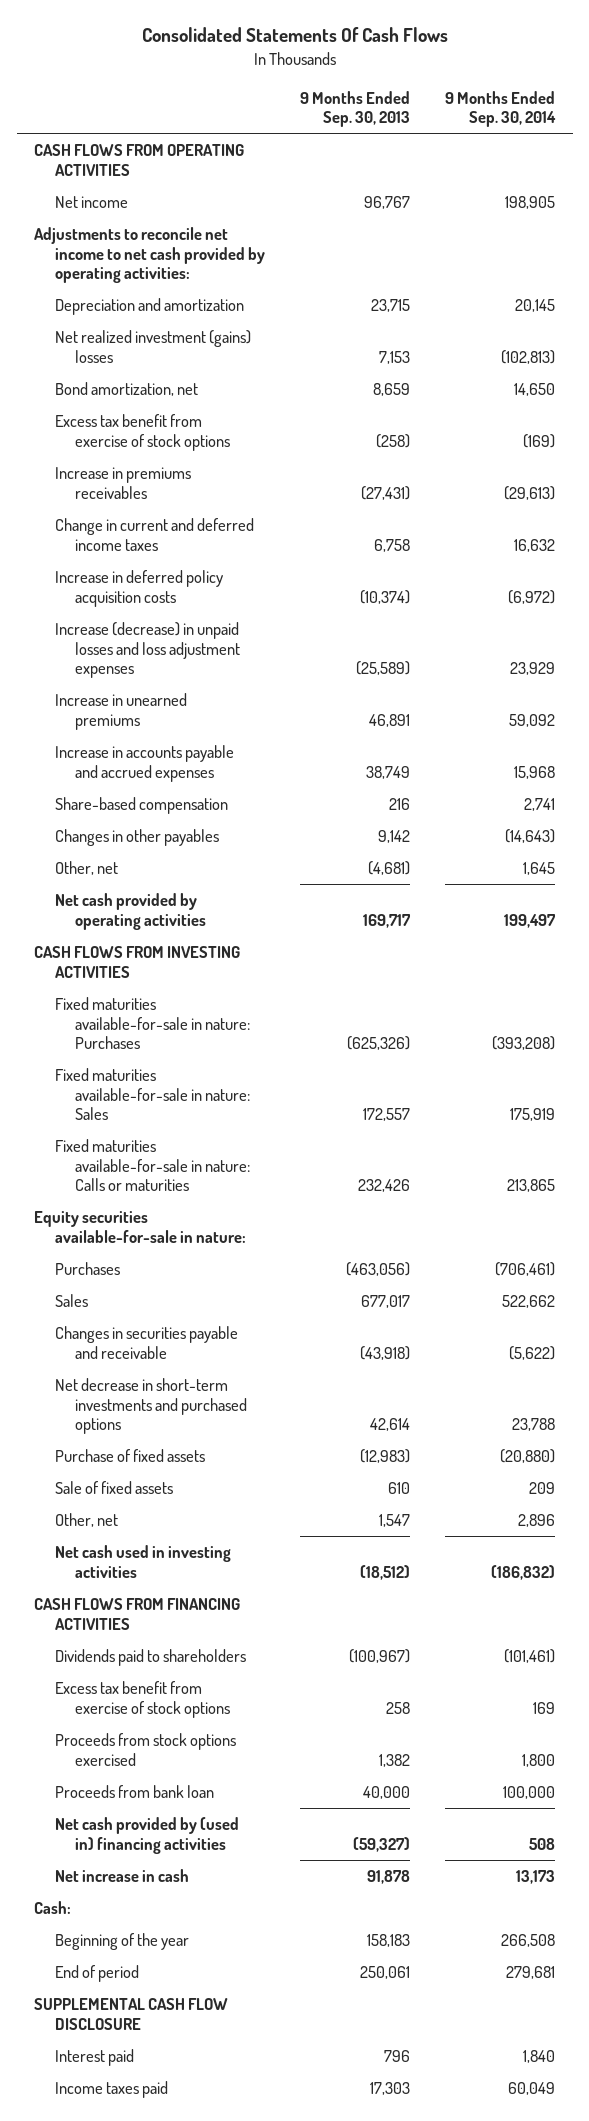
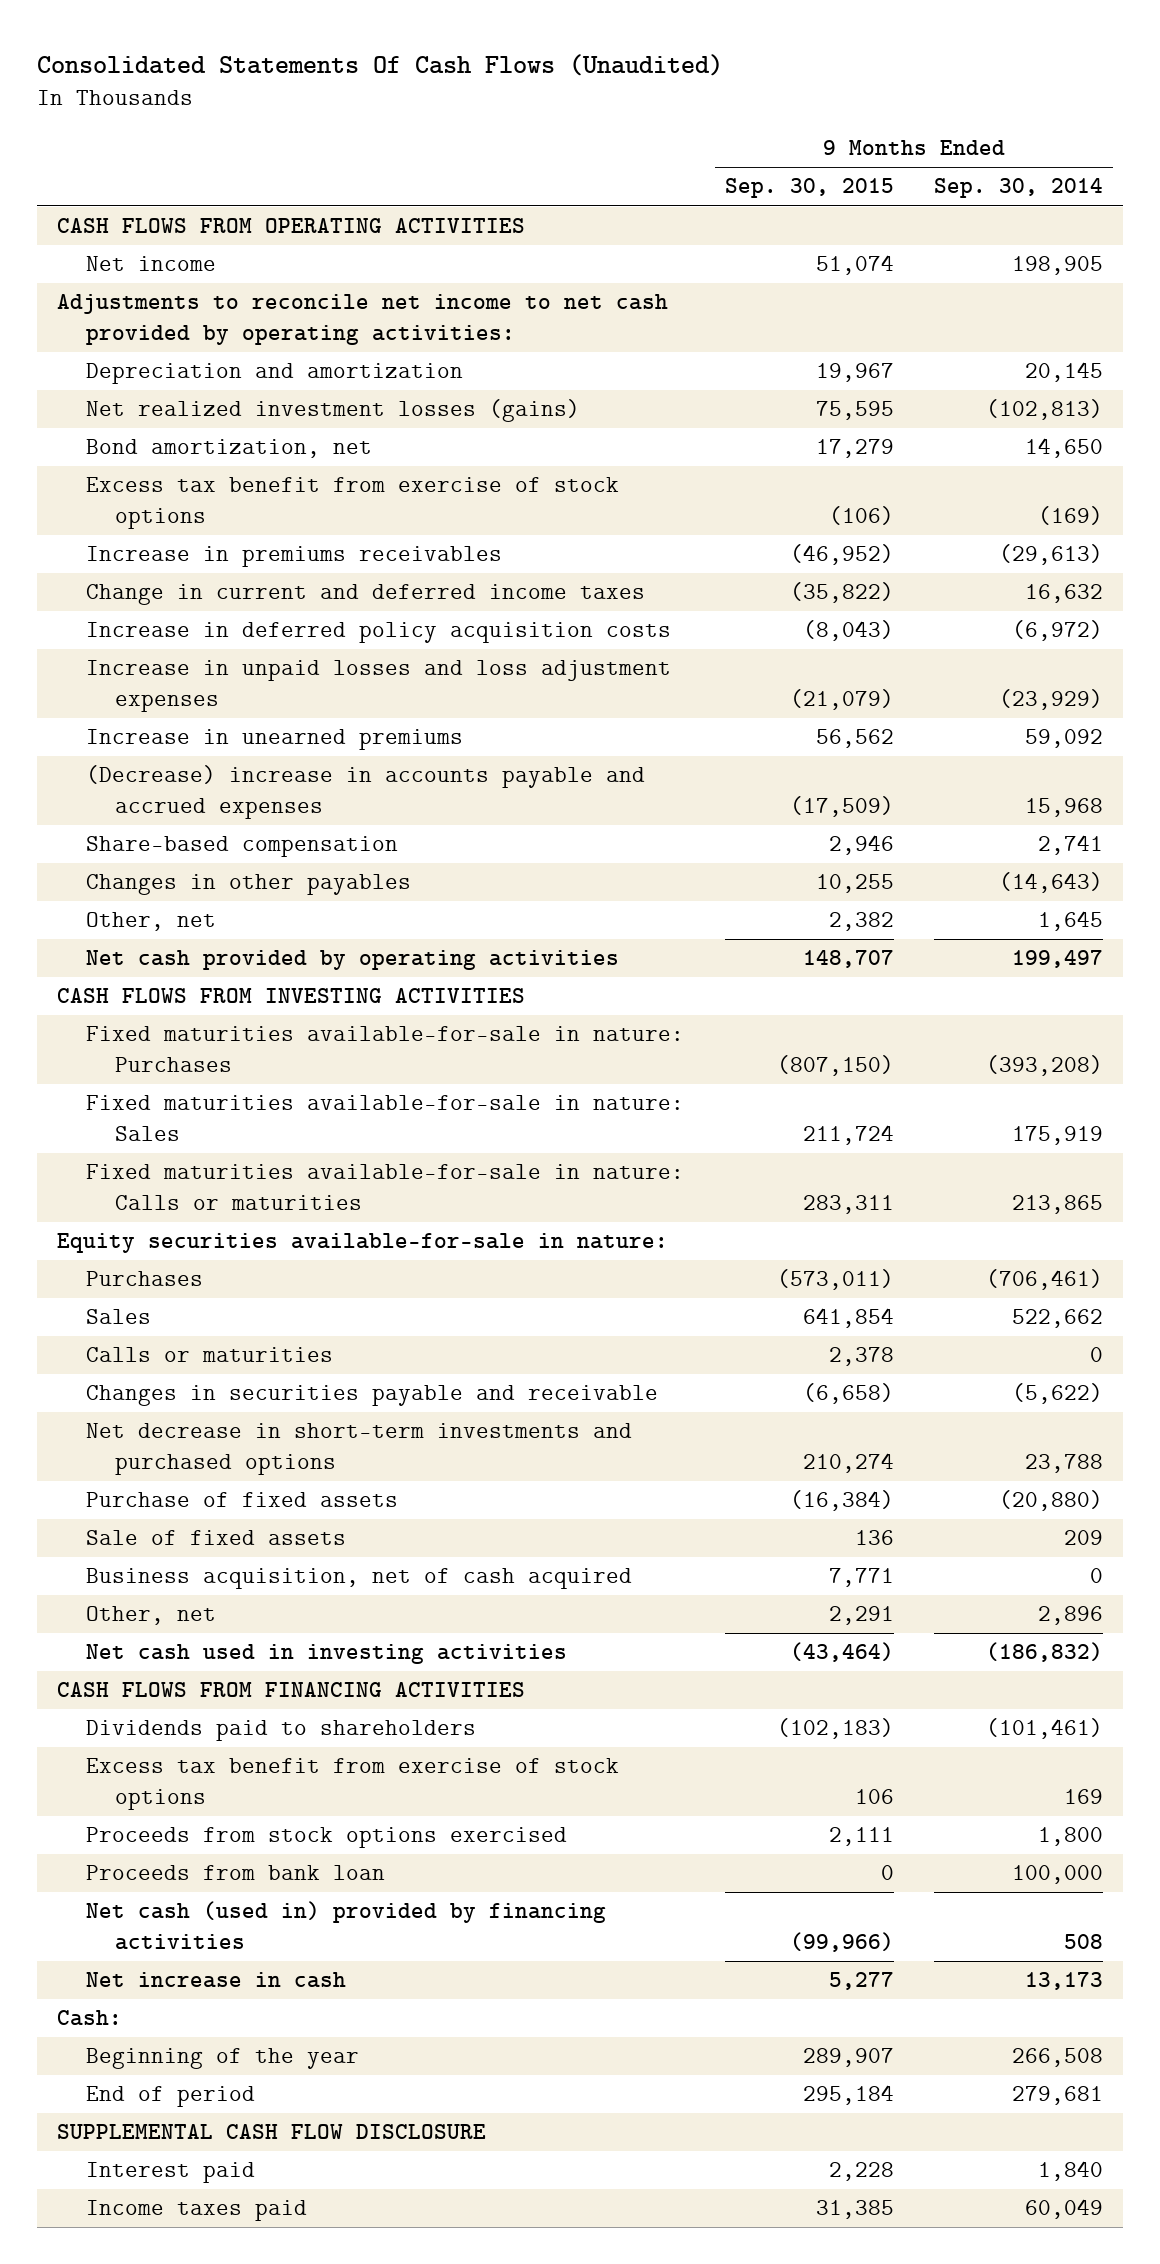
- Consolidated Statements Of Cash Flows
+ Consolidated Statements Of Cash Flows (Unaudited)
- | 9 Months Ended Sep. 30, 2013 | 9 Months Ended Sep. 30, 2014
+ | 9 Months Ended Sep. 30, 2015 | 9 Months Ended Sep. 30, 2014
- Net realized investment (gains) losses | 7,153 | (102,813)
+ Net realized investment losses (gains) | 75,595 | (102,813)
- Increase (decrease) in unpaid losses and loss adjustment expenses | (25,589) | 23,929
+ Increase in unpaid losses and loss adjustment expenses | (21,079) | (23,929)
- Increase in accounts payable and accrued expenses | 38,749 | 15,968
+ (Decrease) increase in accounts payable and accrued expenses | (17,509) | 15,968
+ Calls or maturities | 2,378 | 0
+ Business acquisition, net of cash acquired | 7,771 | 0
- Net cash provided by (used in) financing activities | (59,327) | 508
+ Net cash (used in) provided by financing activities | (99,966) | 508

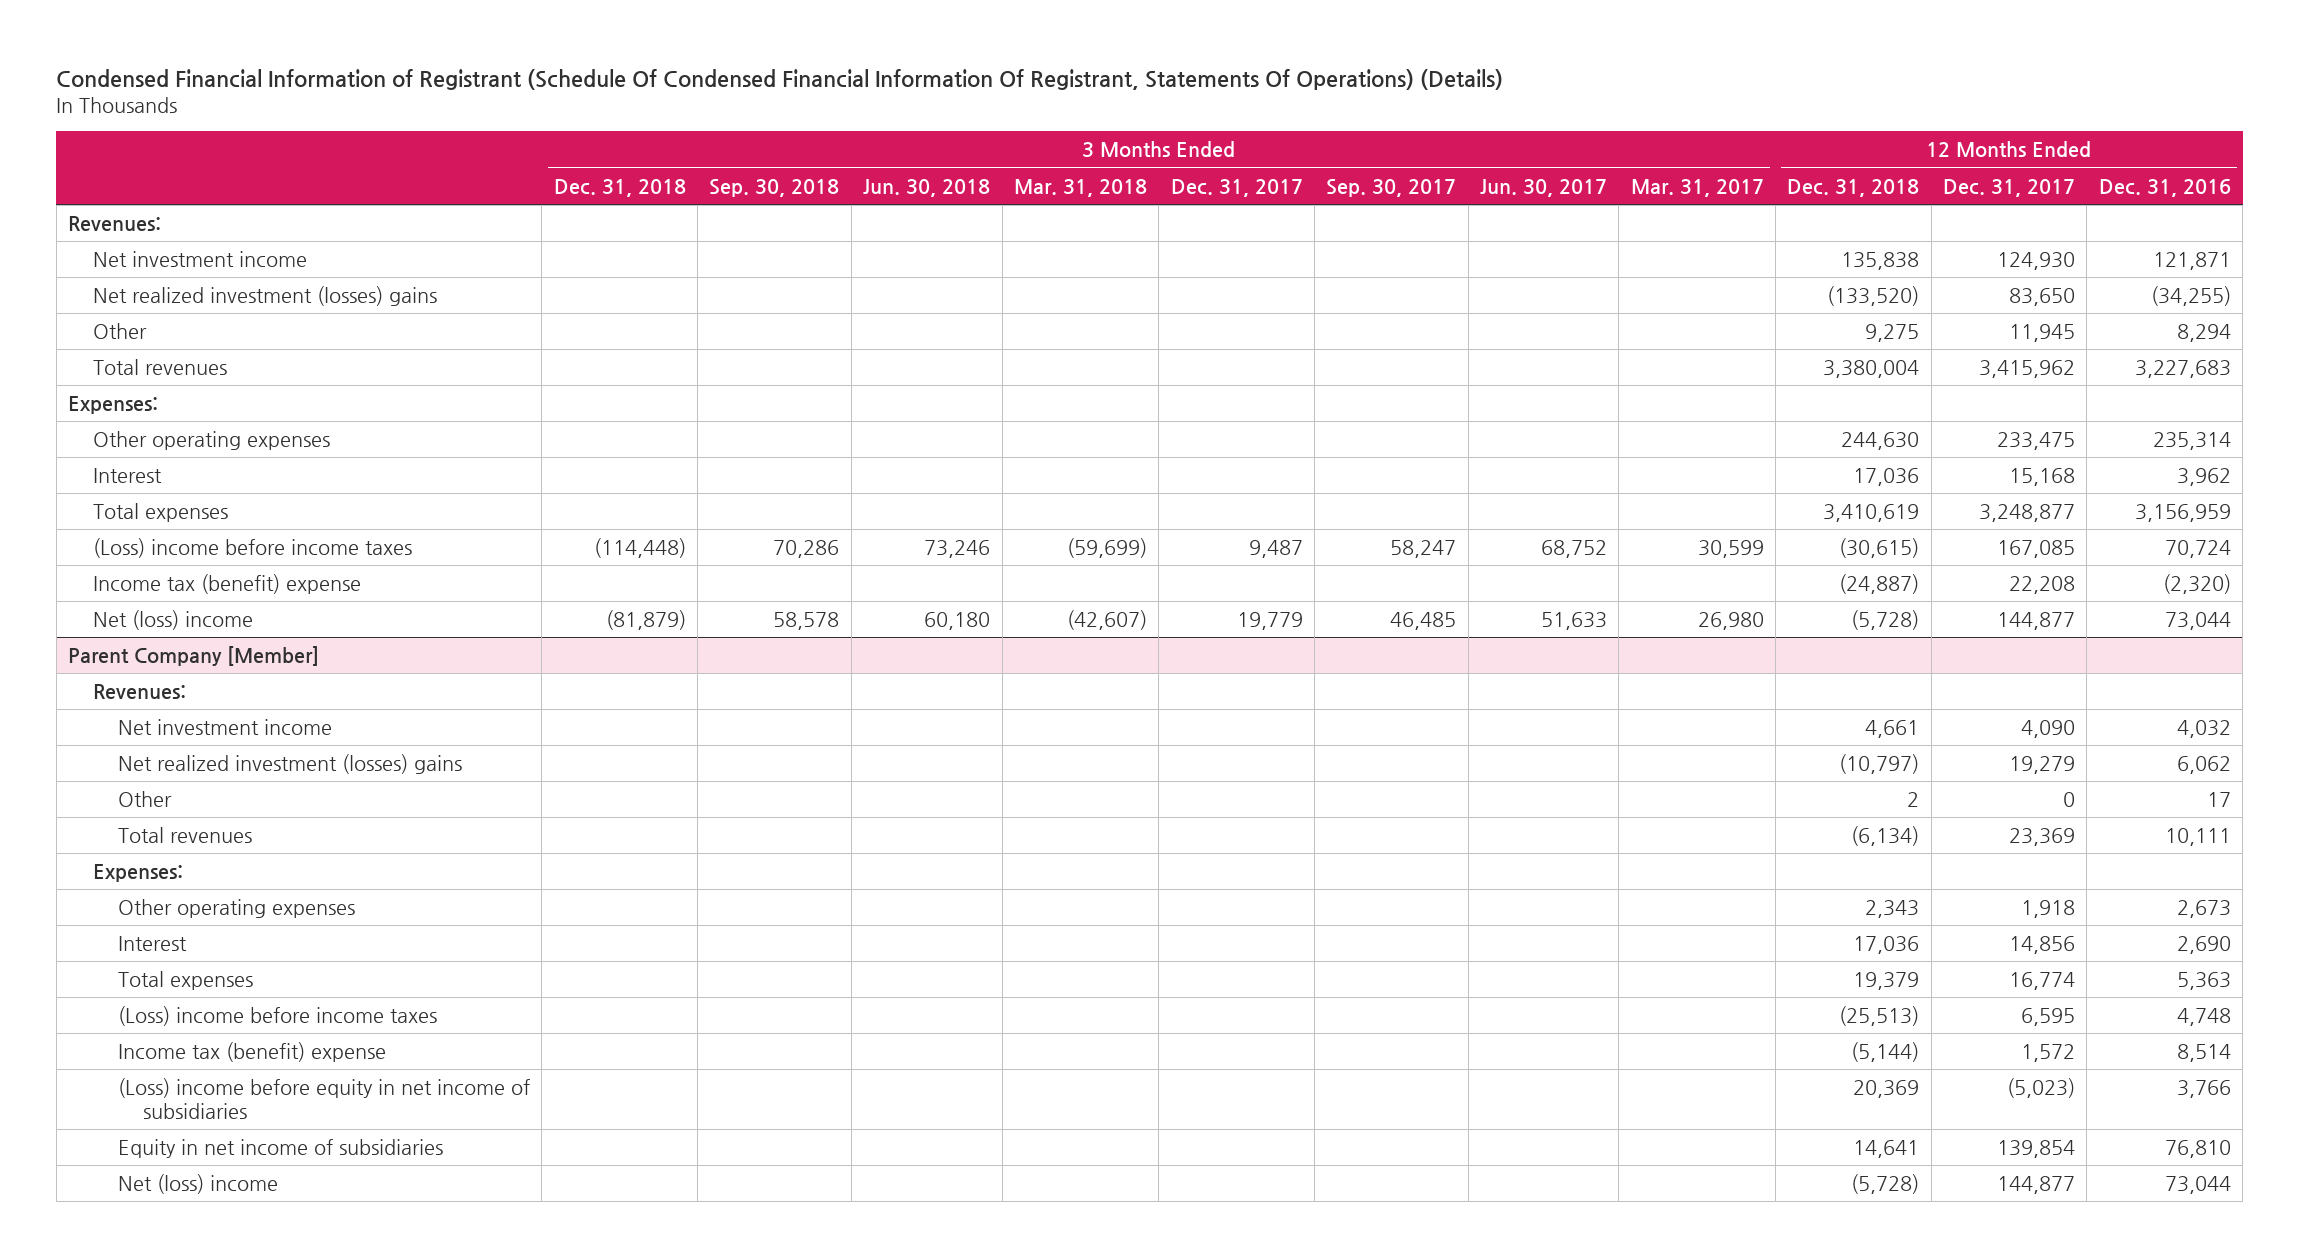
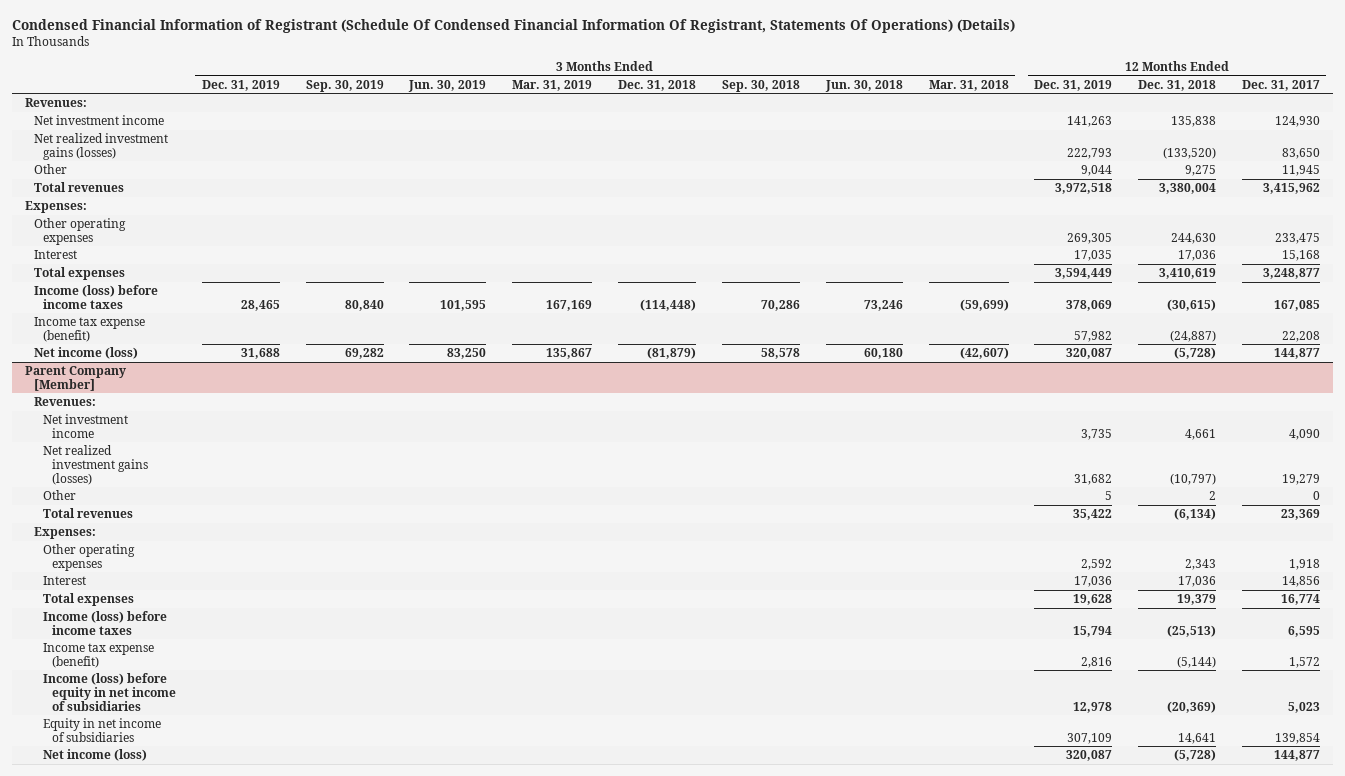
- | 3 Months Ended Dec. 31, 2018 | 3 Months Ended Sep. 30, 2018 | 3 Months Ended Jun. 30, 2018 | 3 Months Ended Mar. 31, 2018 | 3 Months Ended Dec. 31, 2017 | 3 Months Ended Sep. 30, 2017 | 3 Months Ended Jun. 30, 2017 | 3 Months Ended Mar. 31, 2017 | 12 Months Ended Dec. 31, 2018 | 12 Months Ended Dec. 31, 2017 | 12 Months Ended Dec. 31, 2016
+ | 3 Months Ended Dec. 31, 2019 | 3 Months Ended Sep. 30, 2019 | 3 Months Ended Jun. 30, 2019 | 3 Months Ended Mar. 31, 2019 | 3 Months Ended Dec. 31, 2018 | 3 Months Ended Sep. 30, 2018 | 3 Months Ended Jun. 30, 2018 | 3 Months Ended Mar. 31, 2018 | 12 Months Ended Dec. 31, 2019 | 12 Months Ended Dec. 31, 2018 | 12 Months Ended Dec. 31, 2017
- Net realized investment (losses) gains | | | | | | | | | (133,520) | 83,650 | (34,255)
+ Net realized investment gains (losses) | | | | | | | | | 222,793 | (133,520) | 83,650
- (Loss) income before income taxes | (114,448) | 70,286 | 73,246 | (59,699) | 9,487 | 58,247 | 68,752 | 30,599 | (30,615) | 167,085 | 70,724
- Income tax (benefit) expense | | | | | | | | | (24,887) | 22,208 | (2,320)
- Net (loss) income | (81,879) | 58,578 | 60,180 | (42,607) | 19,779 | 46,485 | 51,633 | 26,980 | (5,728) | 144,877 | 73,044
+ Income (loss) before income taxes | 28,465 | 80,840 | 101,595 | 167,169 | (114,448) | 70,286 | 73,246 | (59,699) | 378,069 | (30,615) | 167,085
+ Income tax expense (benefit) | | | | | | | | | 57,982 | (24,887) | 22,208
+ Net income (loss) | 31,688 | 69,282 | 83,250 | 135,867 | (81,879) | 58,578 | 60,180 | (42,607) | 320,087 | (5,728) | 144,877
@ Parent Company [Member]
- Net realized investment (losses) gains | | | | | | | | | (10,797) | 19,279 | 6,062
+ Net realized investment gains (losses) | | | | | | | | | 31,682 | (10,797) | 19,279
- (Loss) income before income taxes | | | | | | | | | (25,513) | 6,595 | 4,748
- Income tax (benefit) expense | | | | | | | | | (5,144) | 1,572 | 8,514
- (Loss) income before equity in net income of subsidiaries | | | | | | | | | 20,369 | (5,023) | 3,766
+ Income (loss) before income taxes | | | | | | | | | 15,794 | (25,513) | 6,595
+ Income tax expense (benefit) | | | | | | | | | 2,816 | (5,144) | 1,572
+ Income (loss) before equity in net income of subsidiaries | | | | | | | | | 12,978 | (20,369) | 5,023
- Net (loss) income | | | | | | | | | (5,728) | 144,877 | 73,044
+ Net income (loss) | | | | | | | | | 320,087 | (5,728) | 144,877

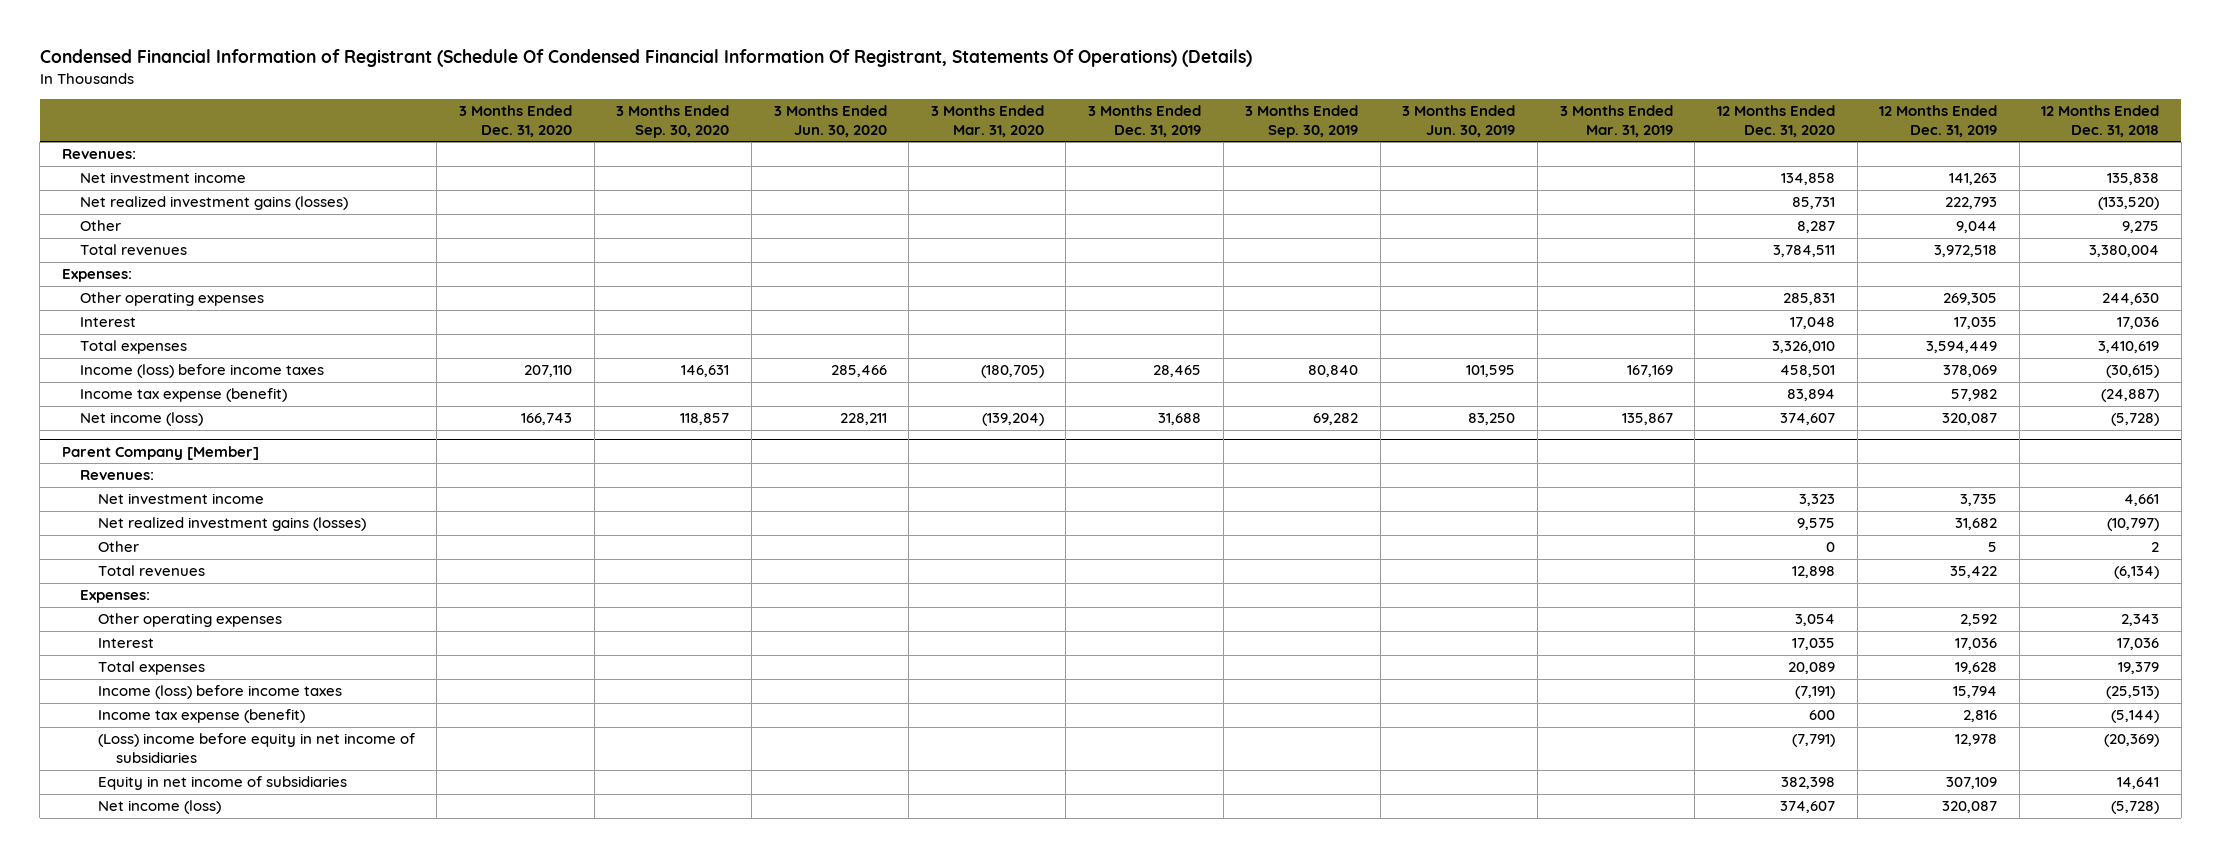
- | 3 Months Ended Dec. 31, 2019 | 3 Months Ended Sep. 30, 2019 | 3 Months Ended Jun. 30, 2019 | 3 Months Ended Mar. 31, 2019 | 3 Months Ended Dec. 31, 2018 | 3 Months Ended Sep. 30, 2018 | 3 Months Ended Jun. 30, 2018 | 3 Months Ended Mar. 31, 2018 | 12 Months Ended Dec. 31, 2019 | 12 Months Ended Dec. 31, 2018 | 12 Months Ended Dec. 31, 2017
+ | 3 Months Ended Dec. 31, 2020 | 3 Months Ended Sep. 30, 2020 | 3 Months Ended Jun. 30, 2020 | 3 Months Ended Mar. 31, 2020 | 3 Months Ended Dec. 31, 2019 | 3 Months Ended Sep. 30, 2019 | 3 Months Ended Jun. 30, 2019 | 3 Months Ended Mar. 31, 2019 | 12 Months Ended Dec. 31, 2020 | 12 Months Ended Dec. 31, 2019 | 12 Months Ended Dec. 31, 2018
@ Parent Company [Member]
- Income (loss) before equity in net income of subsidiaries | | | | | | | | | 12,978 | (20,369) | 5,023
+ (Loss) income before equity in net income of subsidiaries | | | | | | | | | (7,791) | 12,978 | (20,369)

